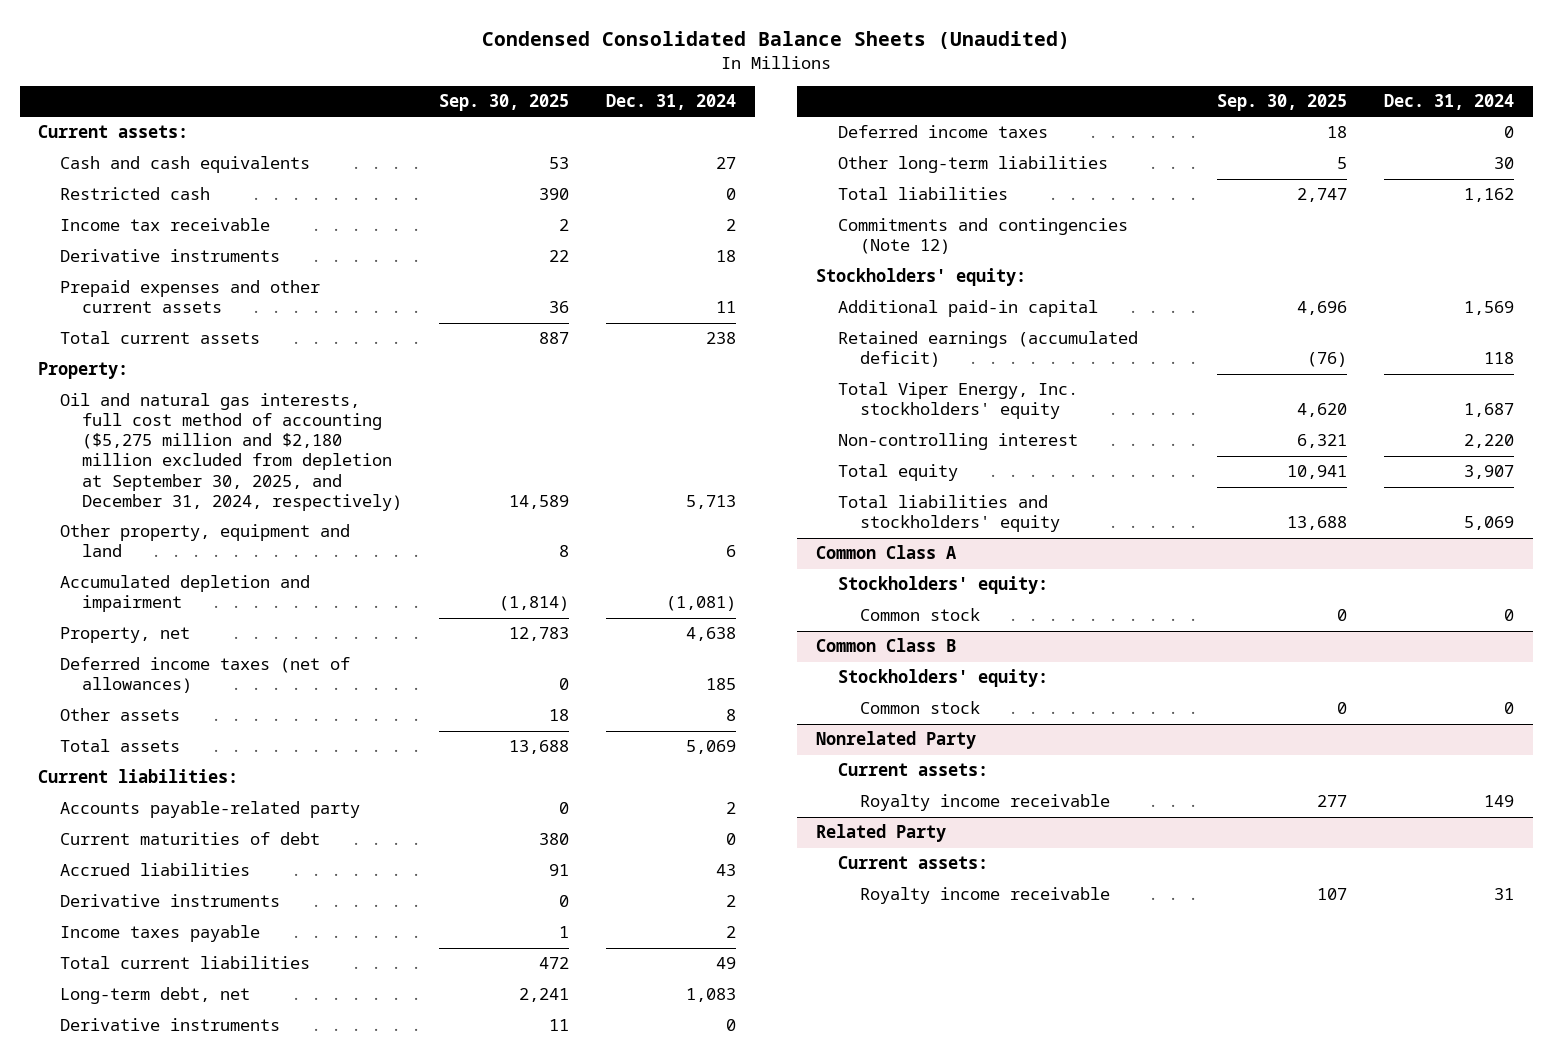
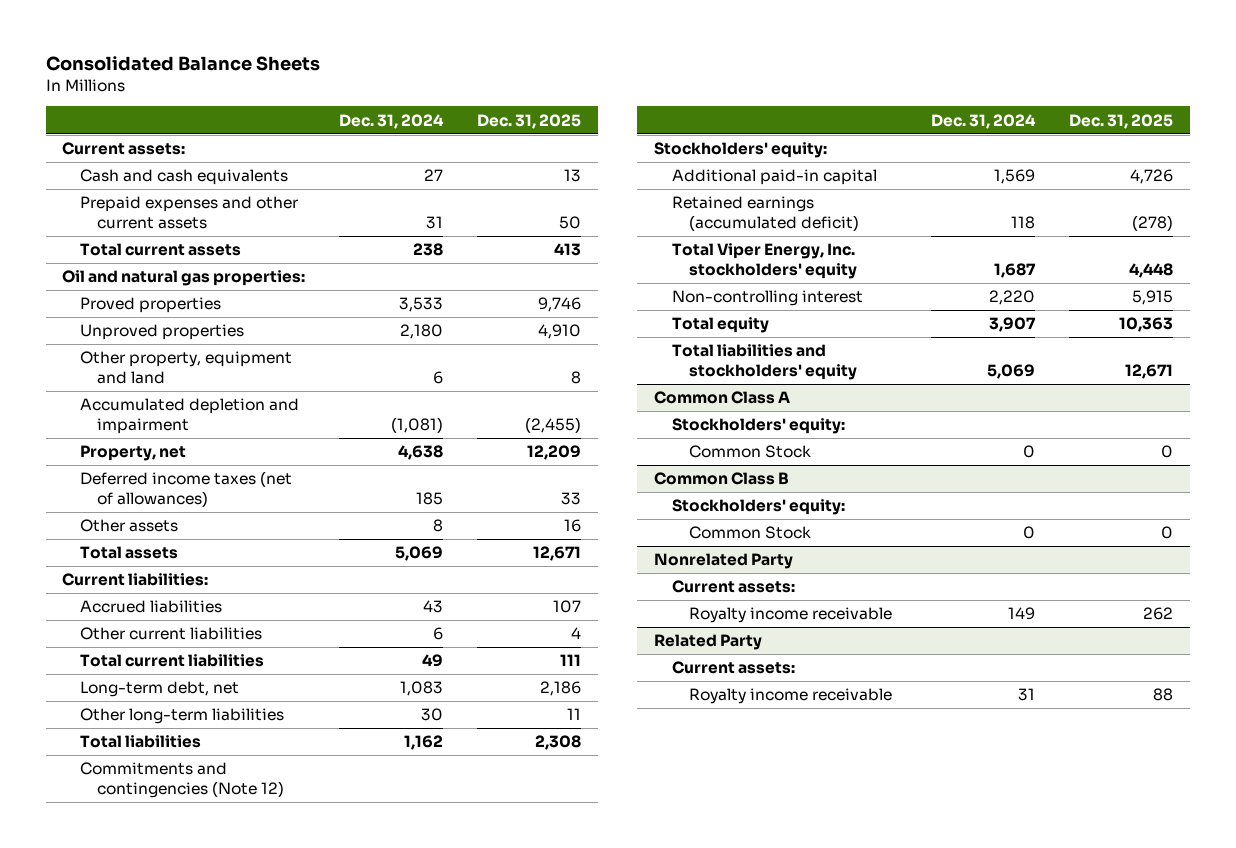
- Condensed Consolidated Balance Sheets (Unaudited)
+ Consolidated Balance Sheets
- | Sep. 30, 2025 | Dec. 31, 2024
+ | Dec. 31, 2024 | Dec. 31, 2025
- Restricted cash | 390 | 0
- Income tax receivable | 2 | 2
- Derivative instruments | 22 | 18
- Prepaid expenses and other current assets | 36 | 11
+ Prepaid expenses and other current assets | 31 | 50
- Property:
- Oil and natural gas interests, full cost method of accounting ($5,275 million and $2,180 million excluded from depletion at September 30, 2025, and December 31, 2024, respectively) | 14,589 | 5,713
+ Oil and natural gas properties:
+ Proved properties | 3,533 | 9,746
+ Unproved properties | 2,180 | 4,910
- Accounts payable-related party | 0 | 2
- Current maturities of debt | 380 | 0
- Derivative instruments | 0 | 2
- Income taxes payable | 1 | 2
+ Other current liabilities | 6 | 4
- Derivative instruments | 11 | 0
- Deferred income taxes | 18 | 0
@ Common Class A
- Common stock | 0 | 0
+ Common Stock | 0 | 0
@ Common Class B
- Common stock | 0 | 0
+ Common Stock | 0 | 0

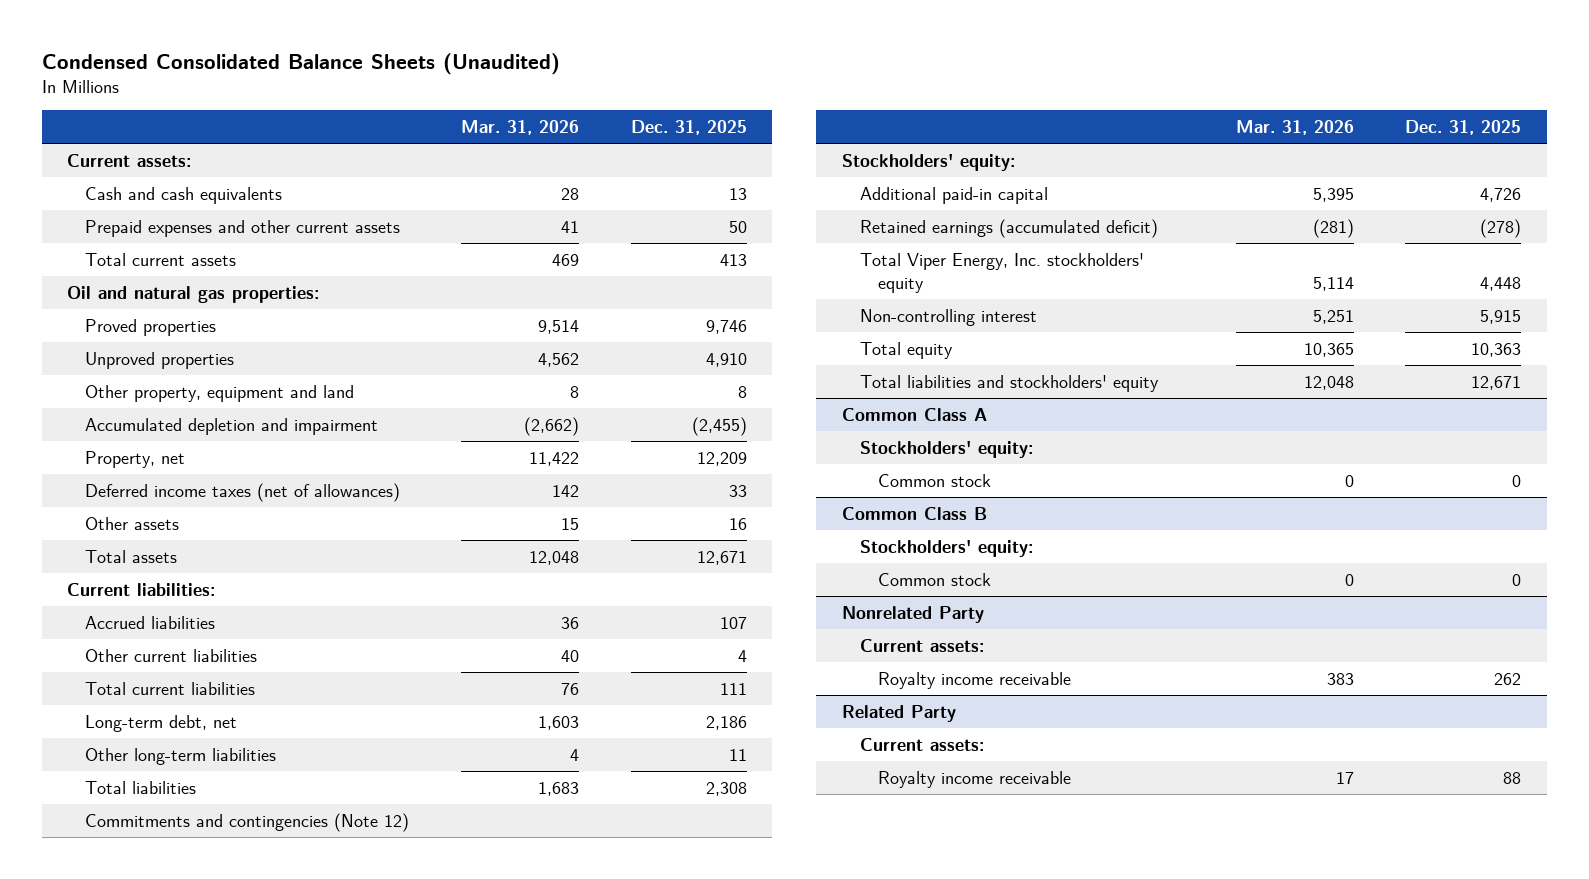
- Consolidated Balance Sheets
+ Condensed Consolidated Balance Sheets (Unaudited)
- | Dec. 31, 2024 | Dec. 31, 2025
+ | Mar. 31, 2026 | Dec. 31, 2025
@ Common Class A
- Common Stock | 0 | 0
+ Common stock | 0 | 0
@ Common Class B
- Common Stock | 0 | 0
+ Common stock | 0 | 0

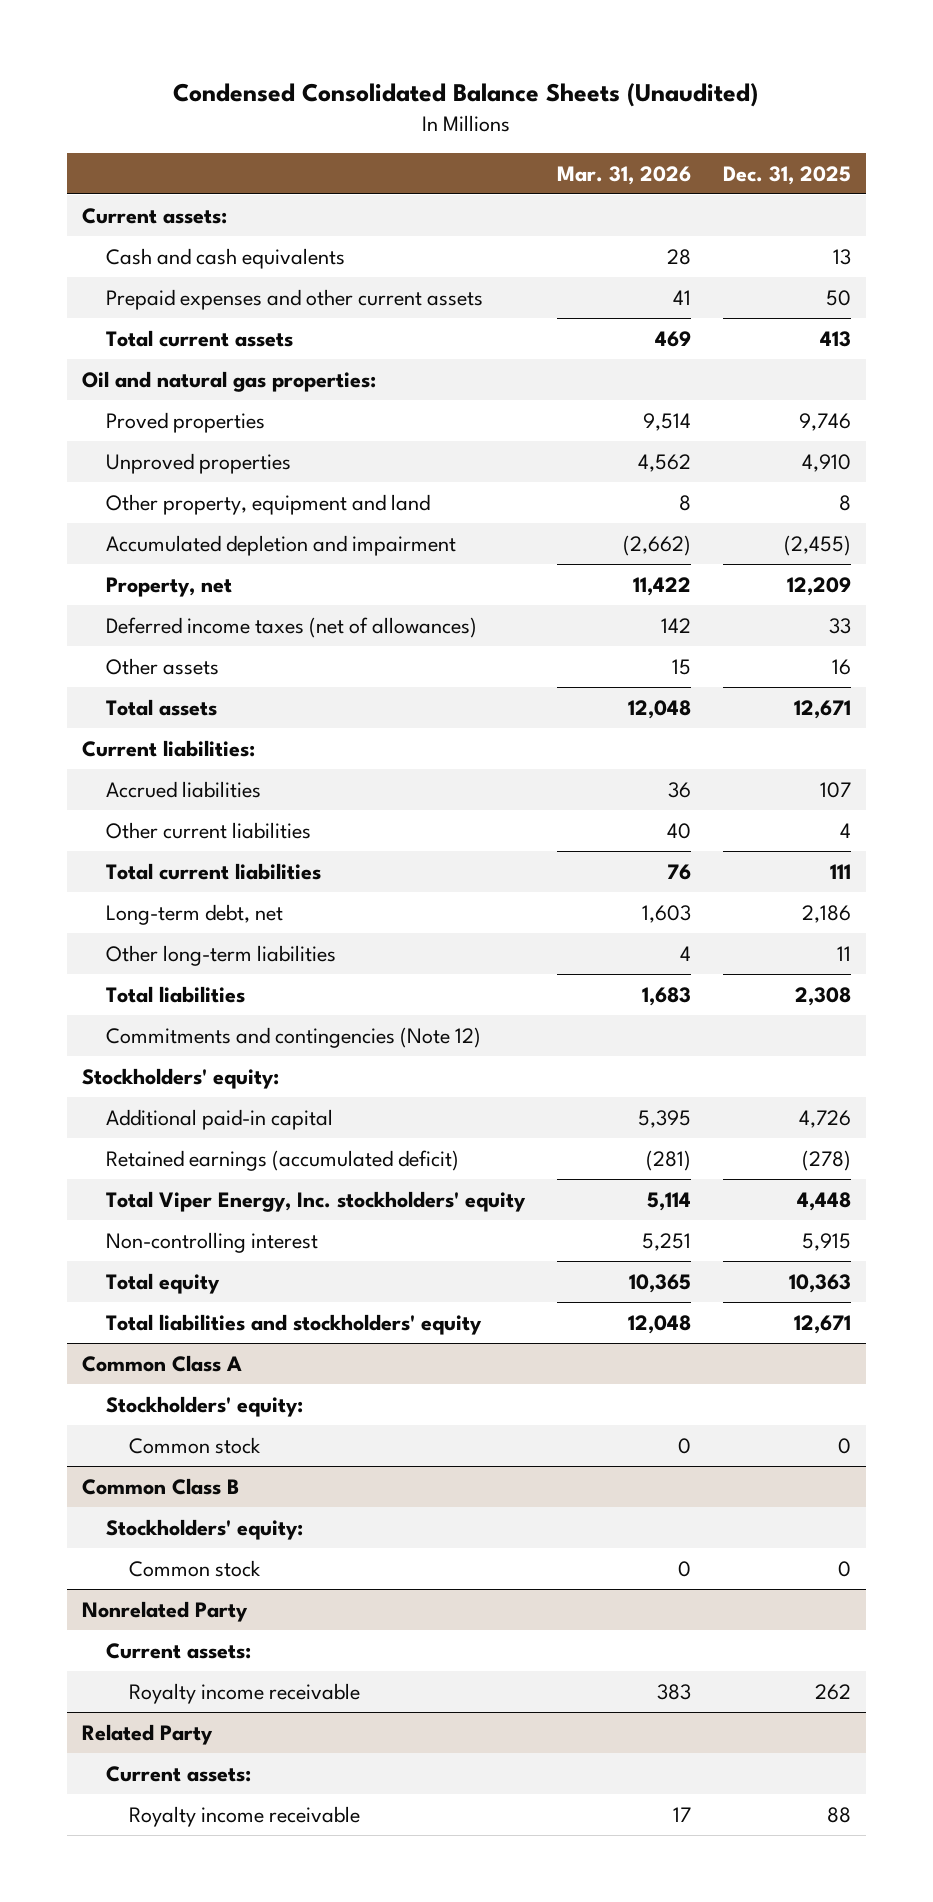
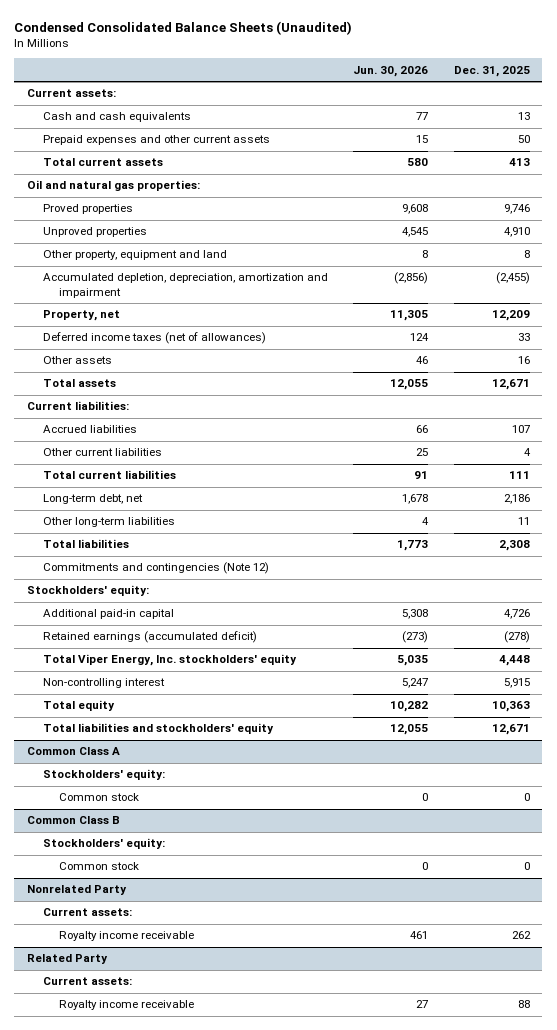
- | Mar. 31, 2026 | Dec. 31, 2025
+ | Jun. 30, 2026 | Dec. 31, 2025
- Accumulated depletion and impairment | (2,662) | (2,455)
+ Accumulated depletion, depreciation, amortization and impairment | (2,856) | (2,455)

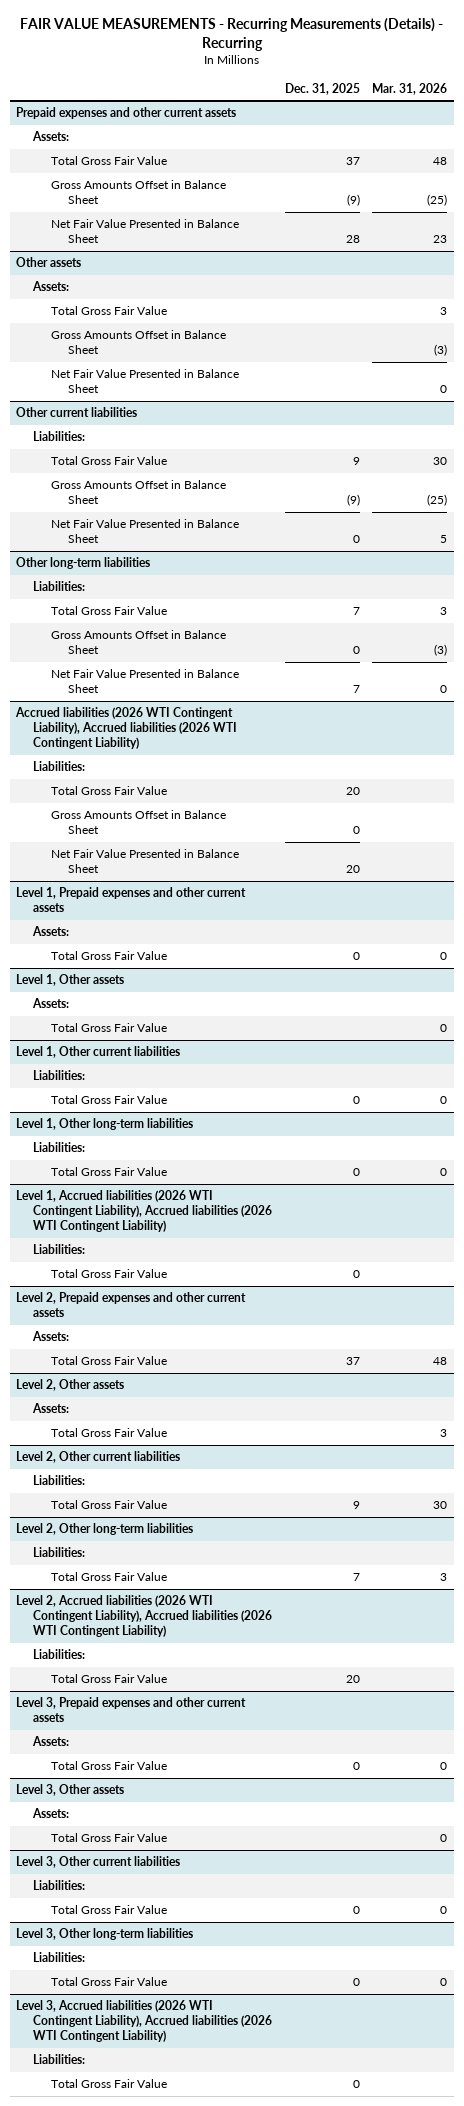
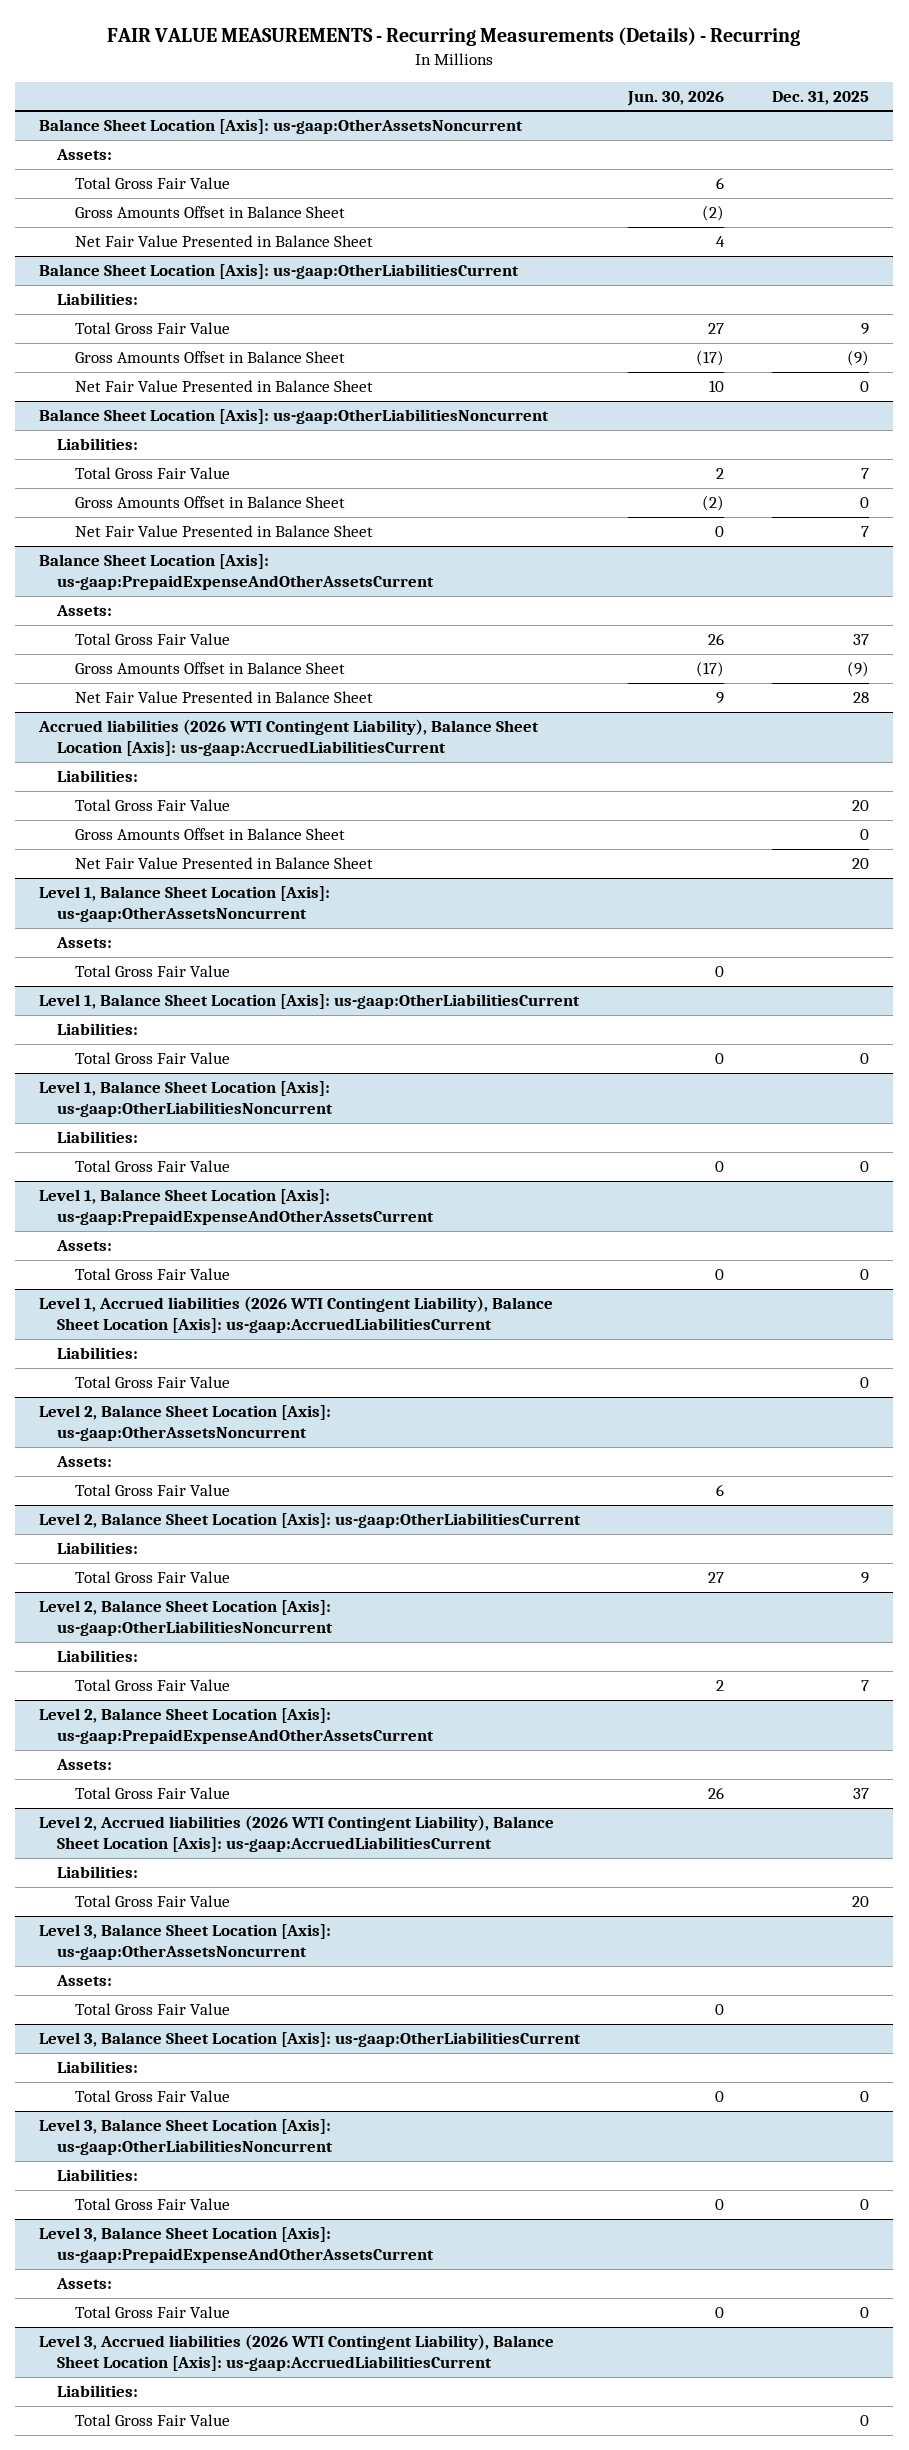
- | Dec. 31, 2025 | Mar. 31, 2026
+ | Jun. 30, 2026 | Dec. 31, 2025
- Prepaid expenses and other current assets
- Assets:
- Total Gross Fair Value | 37 | 48
- Gross Amounts Offset in Balance Sheet | (9) | (25)
- Net Fair Value Presented in Balance Sheet | 28 | 23
- Other assets
+ Balance Sheet Location [Axis]: us-gaap:OtherAssetsNoncurrent
- Other current liabilities
+ Balance Sheet Location [Axis]: us-gaap:OtherLiabilitiesCurrent
- Other long-term liabilities
+ Balance Sheet Location [Axis]: us-gaap:OtherLiabilitiesNoncurrent
- Accrued liabilities (2026 WTI Contingent Liability), Accrued liabilities (2026 WTI Contingent Liability)
+ Balance Sheet Location [Axis]: us-gaap:PrepaidExpenseAndOtherAssetsCurrent
+ Assets:
+ Total Gross Fair Value | 26 | 37
+ Gross Amounts Offset in Balance Sheet | (17) | (9)
+ Net Fair Value Presented in Balance Sheet | 9 | 28
+ Accrued liabilities (2026 WTI Contingent Liability), Balance Sheet Location [Axis]: us-gaap:AccruedLiabilitiesCurrent
- Level 1, Prepaid expenses and other current assets
- Assets:
- Total Gross Fair Value | 0 | 0
- Level 1, Other assets
+ Level 1, Balance Sheet Location [Axis]: us-gaap:OtherAssetsNoncurrent
- Level 1, Other current liabilities
+ Level 1, Balance Sheet Location [Axis]: us-gaap:OtherLiabilitiesCurrent
- Level 1, Other long-term liabilities
+ Level 1, Balance Sheet Location [Axis]: us-gaap:OtherLiabilitiesNoncurrent
- Level 1, Accrued liabilities (2026 WTI Contingent Liability), Accrued liabilities (2026 WTI Contingent Liability)
+ Level 1, Balance Sheet Location [Axis]: us-gaap:PrepaidExpenseAndOtherAssetsCurrent
+ Assets:
+ Total Gross Fair Value | 0 | 0
+ Level 1, Accrued liabilities (2026 WTI Contingent Liability), Balance Sheet Location [Axis]: us-gaap:AccruedLiabilitiesCurrent
- Level 2, Prepaid expenses and other current assets
- Assets:
- Total Gross Fair Value | 37 | 48
- Level 2, Other assets
+ Level 2, Balance Sheet Location [Axis]: us-gaap:OtherAssetsNoncurrent
- Level 2, Other current liabilities
+ Level 2, Balance Sheet Location [Axis]: us-gaap:OtherLiabilitiesCurrent
- Level 2, Other long-term liabilities
+ Level 2, Balance Sheet Location [Axis]: us-gaap:OtherLiabilitiesNoncurrent
- Level 2, Accrued liabilities (2026 WTI Contingent Liability), Accrued liabilities (2026 WTI Contingent Liability)
+ Level 2, Balance Sheet Location [Axis]: us-gaap:PrepaidExpenseAndOtherAssetsCurrent
+ Assets:
+ Total Gross Fair Value | 26 | 37
+ Level 2, Accrued liabilities (2026 WTI Contingent Liability), Balance Sheet Location [Axis]: us-gaap:AccruedLiabilitiesCurrent
- Level 3, Prepaid expenses and other current assets
- Assets:
- Total Gross Fair Value | 0 | 0
- Level 3, Other assets
+ Level 3, Balance Sheet Location [Axis]: us-gaap:OtherAssetsNoncurrent
- Level 3, Other current liabilities
+ Level 3, Balance Sheet Location [Axis]: us-gaap:OtherLiabilitiesCurrent
- Level 3, Other long-term liabilities
+ Level 3, Balance Sheet Location [Axis]: us-gaap:OtherLiabilitiesNoncurrent
- Level 3, Accrued liabilities (2026 WTI Contingent Liability), Accrued liabilities (2026 WTI Contingent Liability)
+ Level 3, Balance Sheet Location [Axis]: us-gaap:PrepaidExpenseAndOtherAssetsCurrent
+ Assets:
+ Total Gross Fair Value | 0 | 0
+ Level 3, Accrued liabilities (2026 WTI Contingent Liability), Balance Sheet Location [Axis]: us-gaap:AccruedLiabilitiesCurrent

